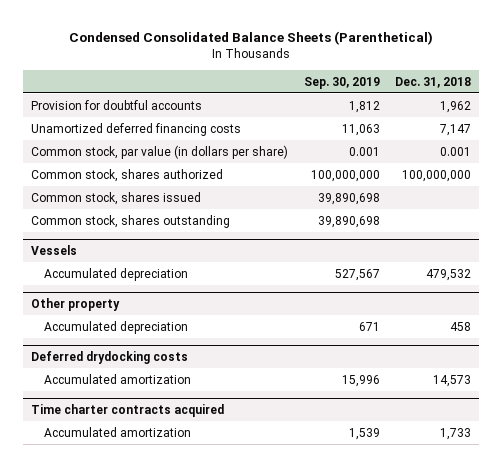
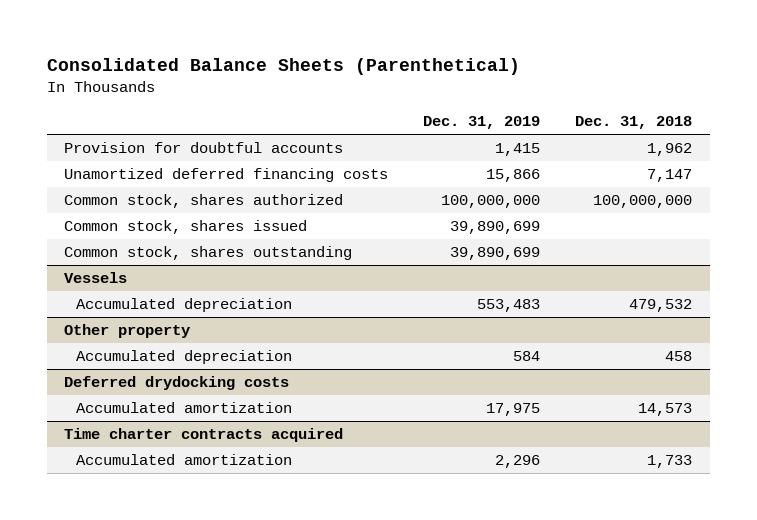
- Condensed Consolidated Balance Sheets (Parenthetical)
+ Consolidated Balance Sheets (Parenthetical)
- | Sep. 30, 2019 | Dec. 31, 2018
+ | Dec. 31, 2019 | Dec. 31, 2018
- Common stock, par value (in dollars per share) | 0.001 | 0.001

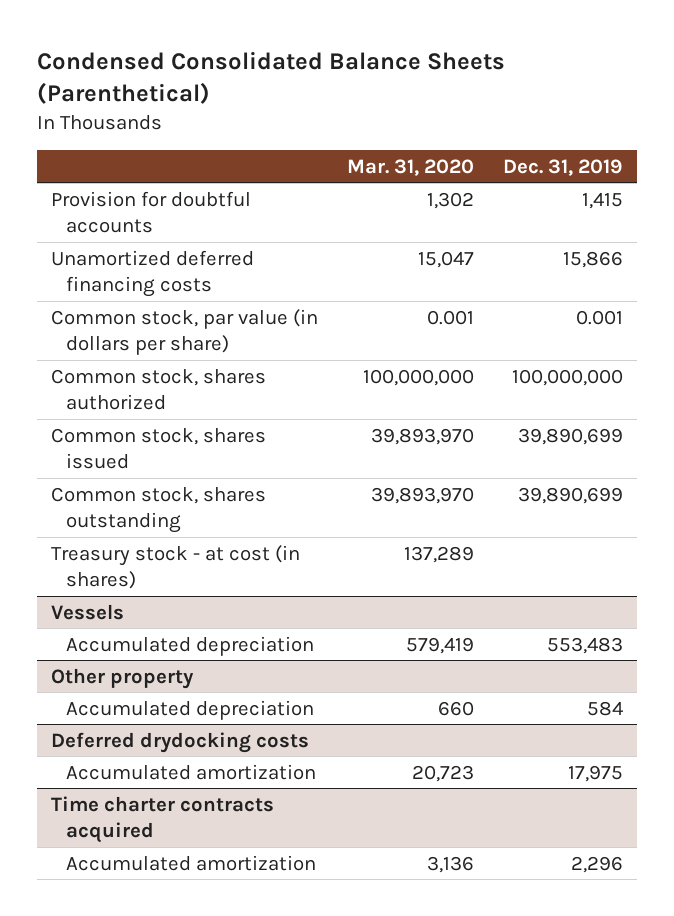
- Consolidated Balance Sheets (Parenthetical)
+ Condensed Consolidated Balance Sheets (Parenthetical)
- | Dec. 31, 2019 | Dec. 31, 2018
+ | Mar. 31, 2020 | Dec. 31, 2019
+ Common stock, par value (in dollars per share) | 0.001 | 0.001
+ Treasury stock - at cost (in shares) | 137,289 |

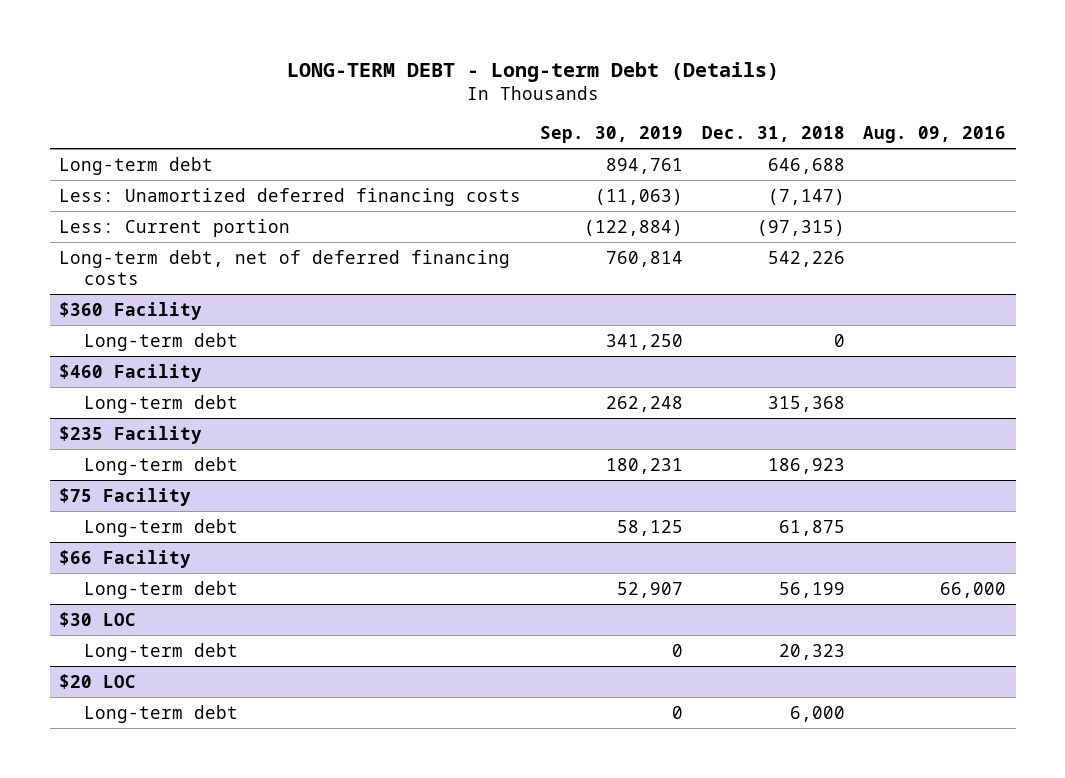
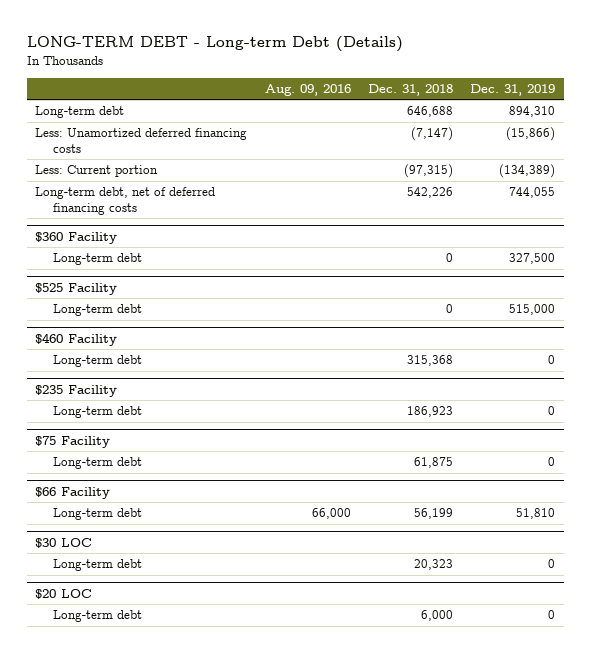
- | Sep. 30, 2019 | Dec. 31, 2018 | Aug. 09, 2016
+ | Aug. 09, 2016 | Dec. 31, 2018 | Dec. 31, 2019
+ $525 Facility
+ Long-term debt | | 0 | 515,000

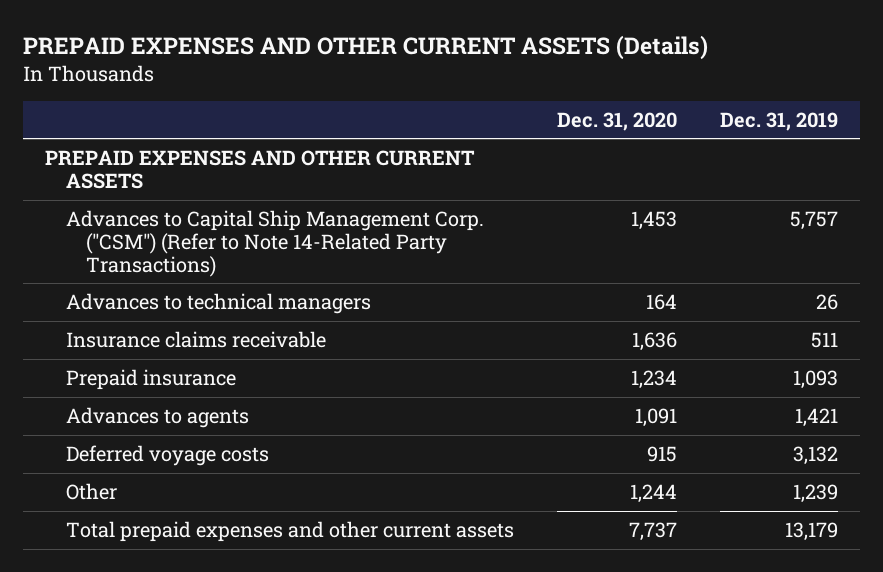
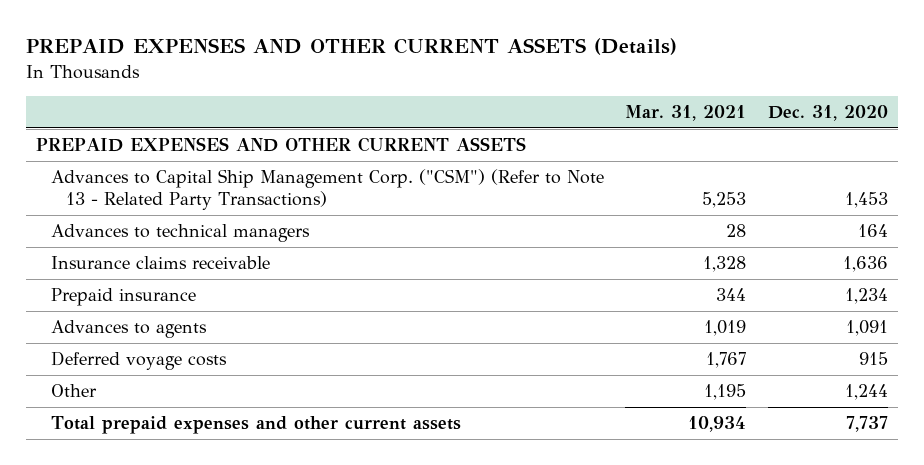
- | Dec. 31, 2020 | Dec. 31, 2019
+ | Mar. 31, 2021 | Dec. 31, 2020
- Advances to Capital Ship Management Corp. ("CSM") (Refer to Note 14-Related Party Transactions) | 1,453 | 5,757
+ Advances to Capital Ship Management Corp. ("CSM") (Refer to Note 13 - Related Party Transactions) | 5,253 | 1,453

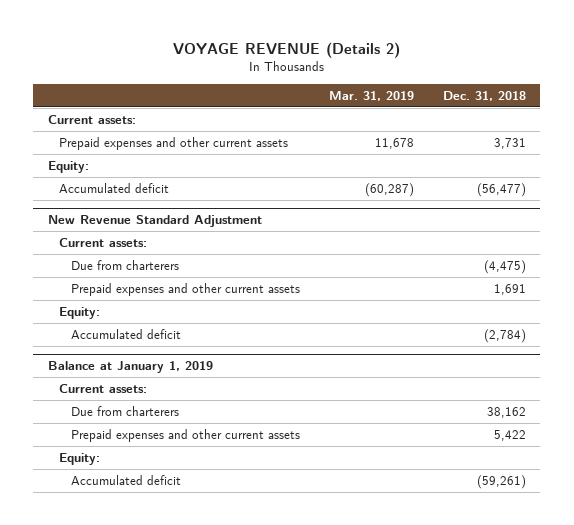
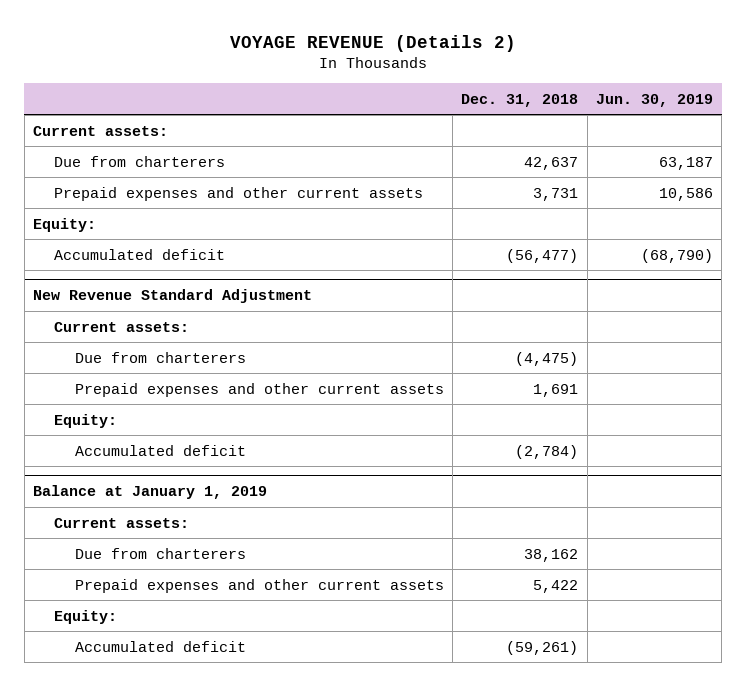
- | Mar. 31, 2019 | Dec. 31, 2018
+ | Dec. 31, 2018 | Jun. 30, 2019
+ Due from charterers | 42,637 | 63,187

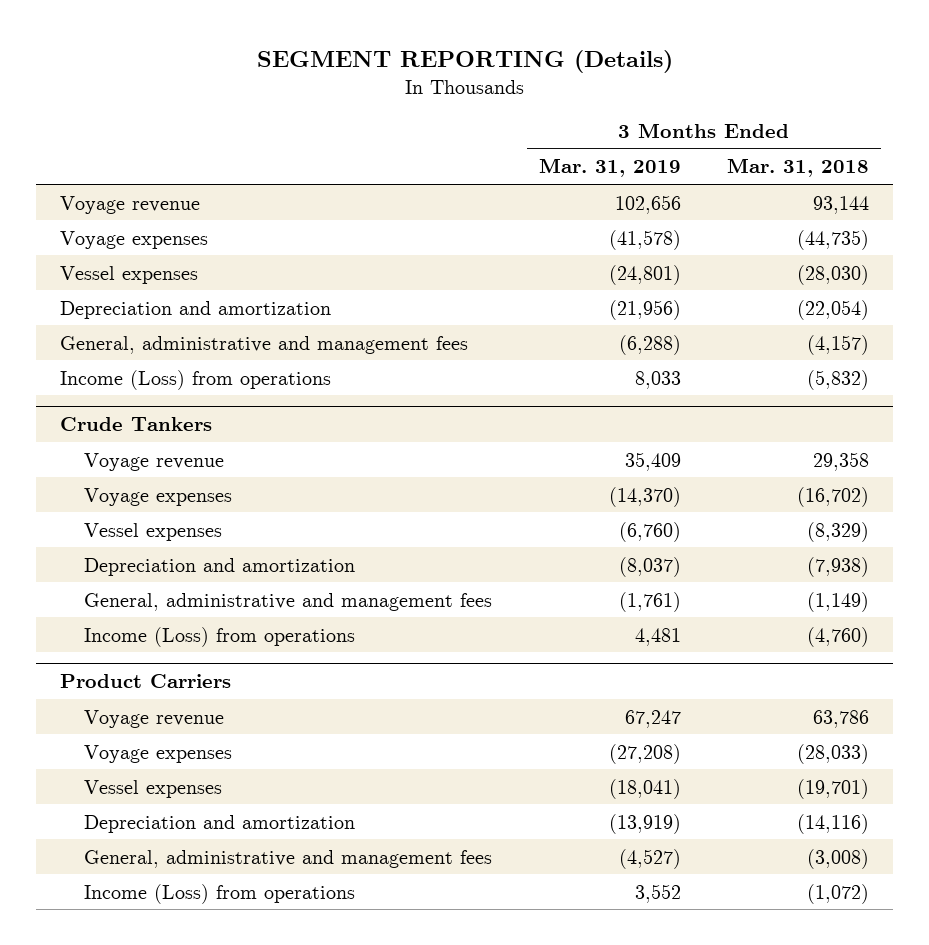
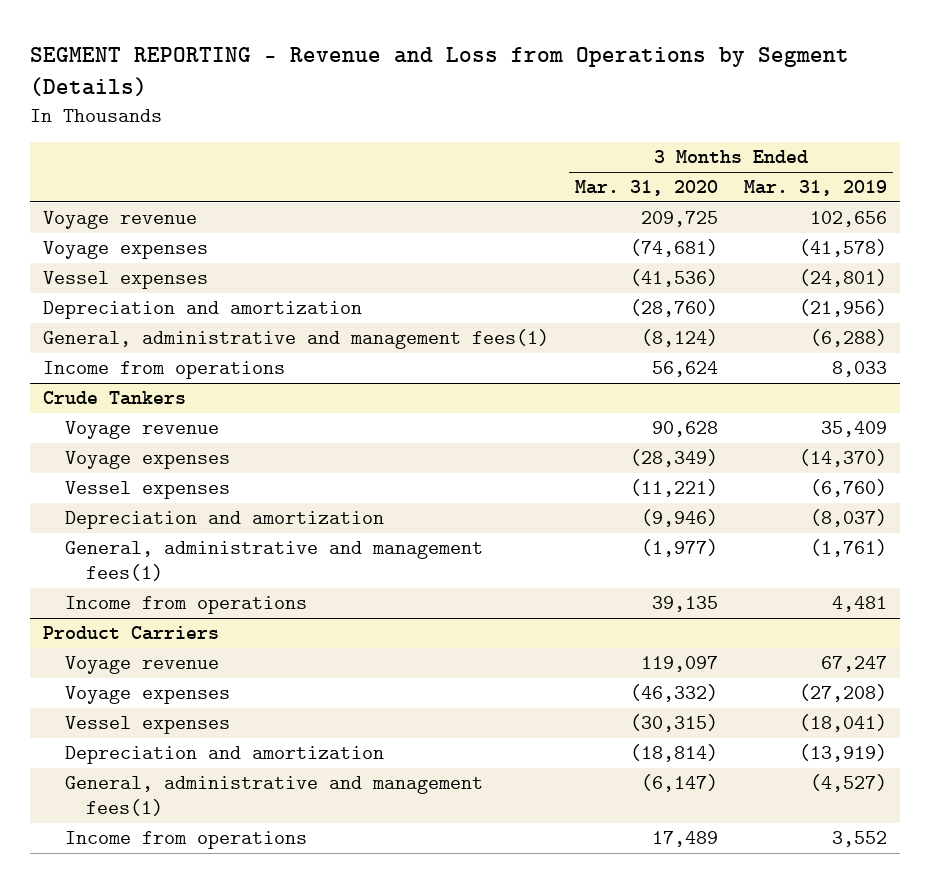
- SEGMENT REPORTING (Details)
+ SEGMENT REPORTING - Revenue and Loss from Operations by Segment (Details)
- | 3 Months Ended Mar. 31, 2019 | 3 Months Ended Mar. 31, 2018
+ | 3 Months Ended Mar. 31, 2020 | 3 Months Ended Mar. 31, 2019
- General, administrative and management fees | (6,288) | (4,157)
- Income (Loss) from operations | 8,033 | (5,832)
+ General, administrative and management fees(1) | (8,124) | (6,288)
+ Income from operations | 56,624 | 8,033
@ Crude Tankers
- General, administrative and management fees | (1,761) | (1,149)
- Income (Loss) from operations | 4,481 | (4,760)
+ General, administrative and management fees(1) | (1,977) | (1,761)
+ Income from operations | 39,135 | 4,481
@ Product Carriers
- General, administrative and management fees | (4,527) | (3,008)
- Income (Loss) from operations | 3,552 | (1,072)
+ General, administrative and management fees(1) | (6,147) | (4,527)
+ Income from operations | 17,489 | 3,552

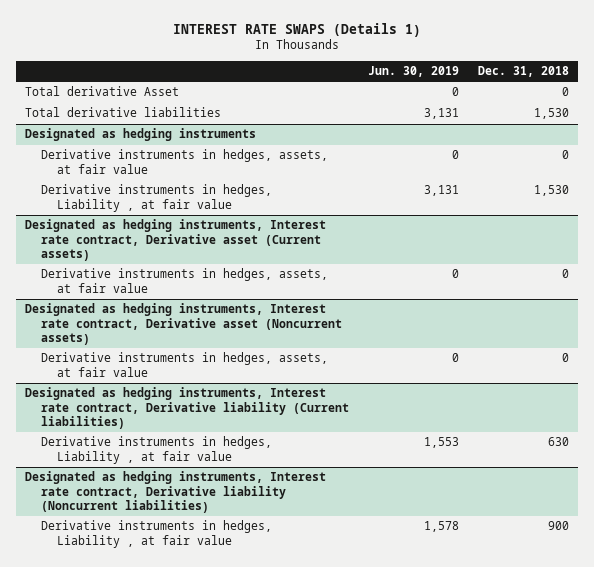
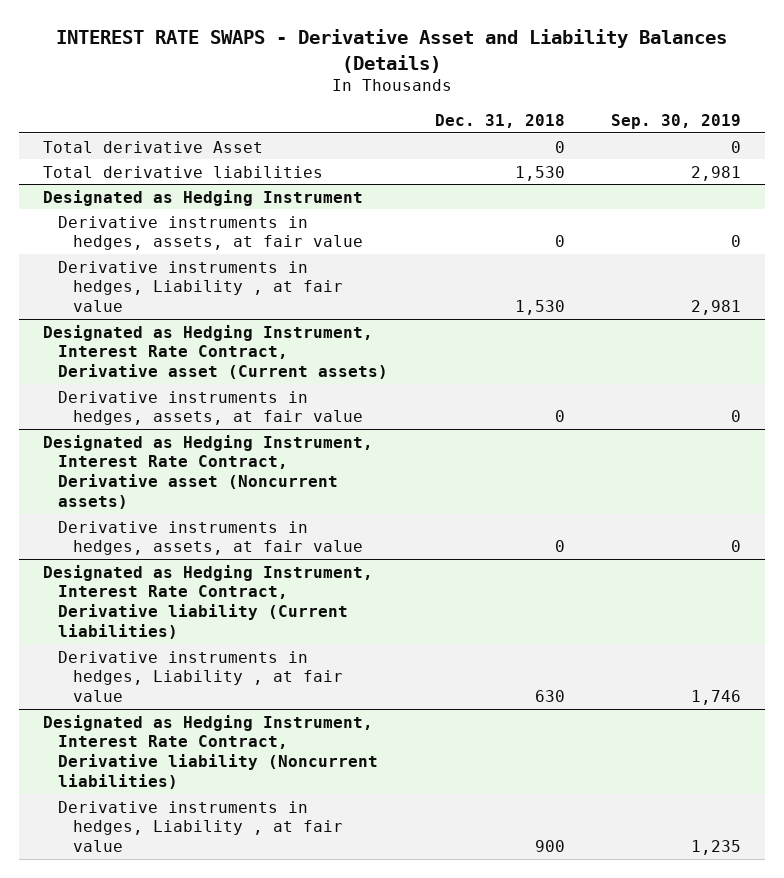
- INTEREST RATE SWAPS (Details 1)
+ INTEREST RATE SWAPS - Derivative Asset and Liability Balances (Details)
- | Jun. 30, 2019 | Dec. 31, 2018
+ | Dec. 31, 2018 | Sep. 30, 2019
- Designated as hedging instruments
+ Designated as Hedging Instrument
- Designated as hedging instruments, Interest rate contract, Derivative asset (Current assets)
+ Designated as Hedging Instrument, Interest Rate Contract, Derivative asset (Current assets)
- Designated as hedging instruments, Interest rate contract, Derivative asset (Noncurrent assets)
+ Designated as Hedging Instrument, Interest Rate Contract, Derivative asset (Noncurrent assets)
- Designated as hedging instruments, Interest rate contract, Derivative liability (Current liabilities)
+ Designated as Hedging Instrument, Interest Rate Contract, Derivative liability (Current liabilities)
- Designated as hedging instruments, Interest rate contract, Derivative liability (Noncurrent liabilities)
+ Designated as Hedging Instrument, Interest Rate Contract, Derivative liability (Noncurrent liabilities)

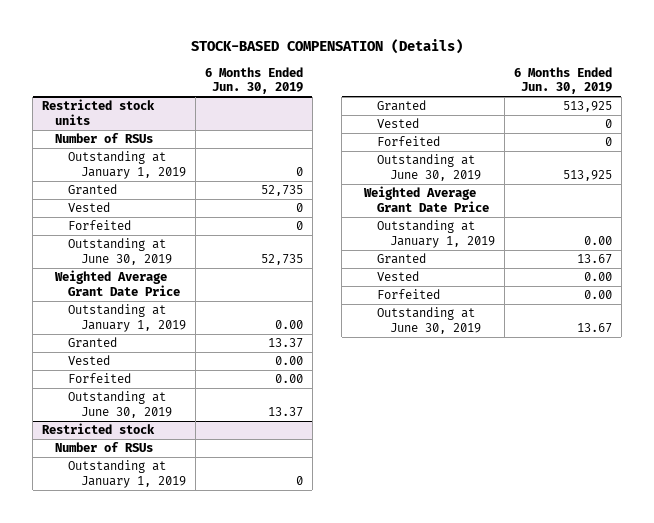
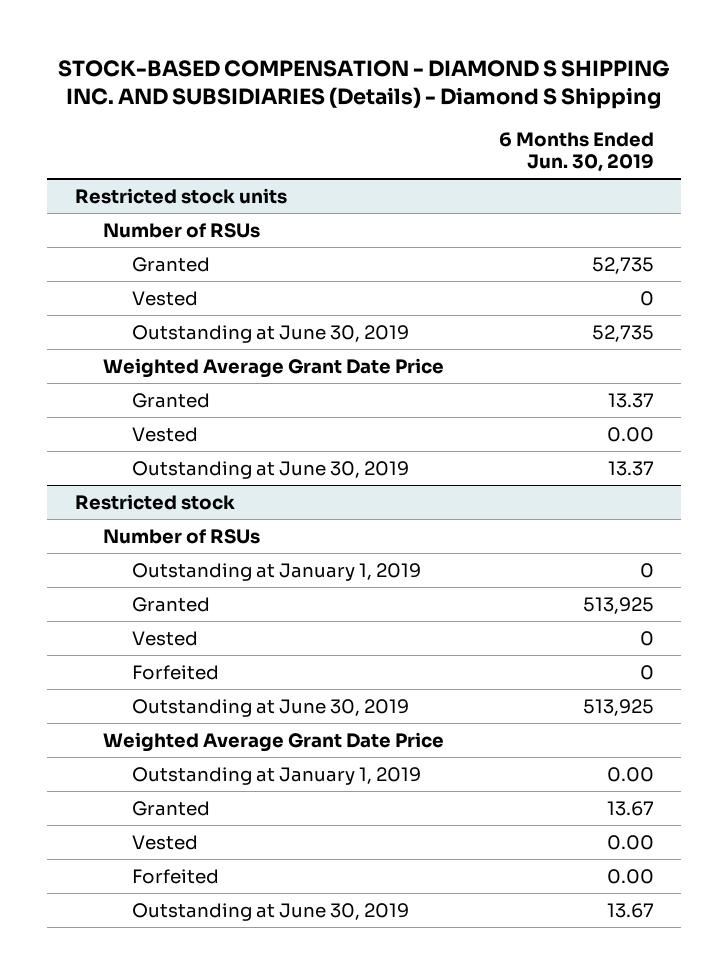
- STOCK-BASED COMPENSATION (Details)
+ STOCK-BASED COMPENSATION - DIAMOND S SHIPPING INC. AND SUBSIDIARIES (Details) - Diamond S Shipping
@ Restricted stock units
- Outstanding at January 1, 2019 | 0
- Forfeited | 0
- Outstanding at January 1, 2019 | 0.00
- Forfeited | 0.00

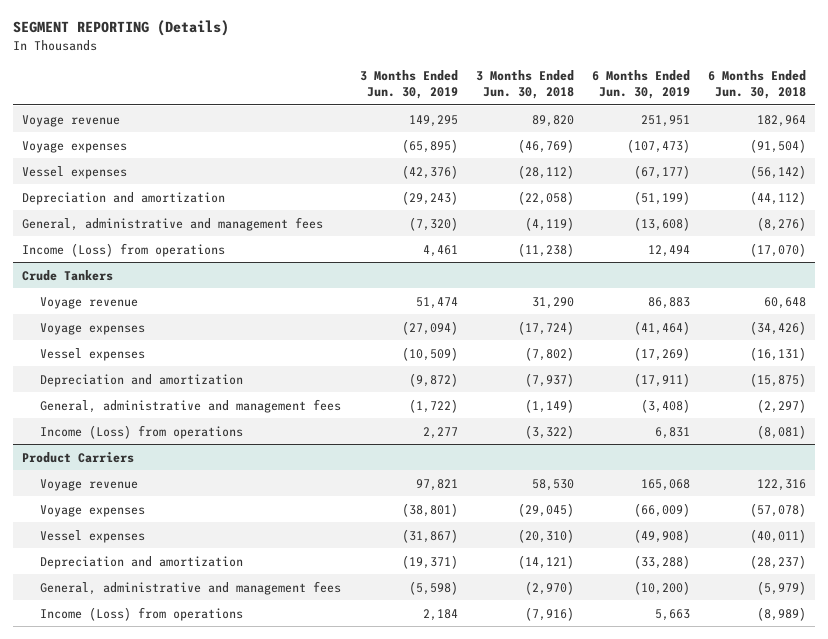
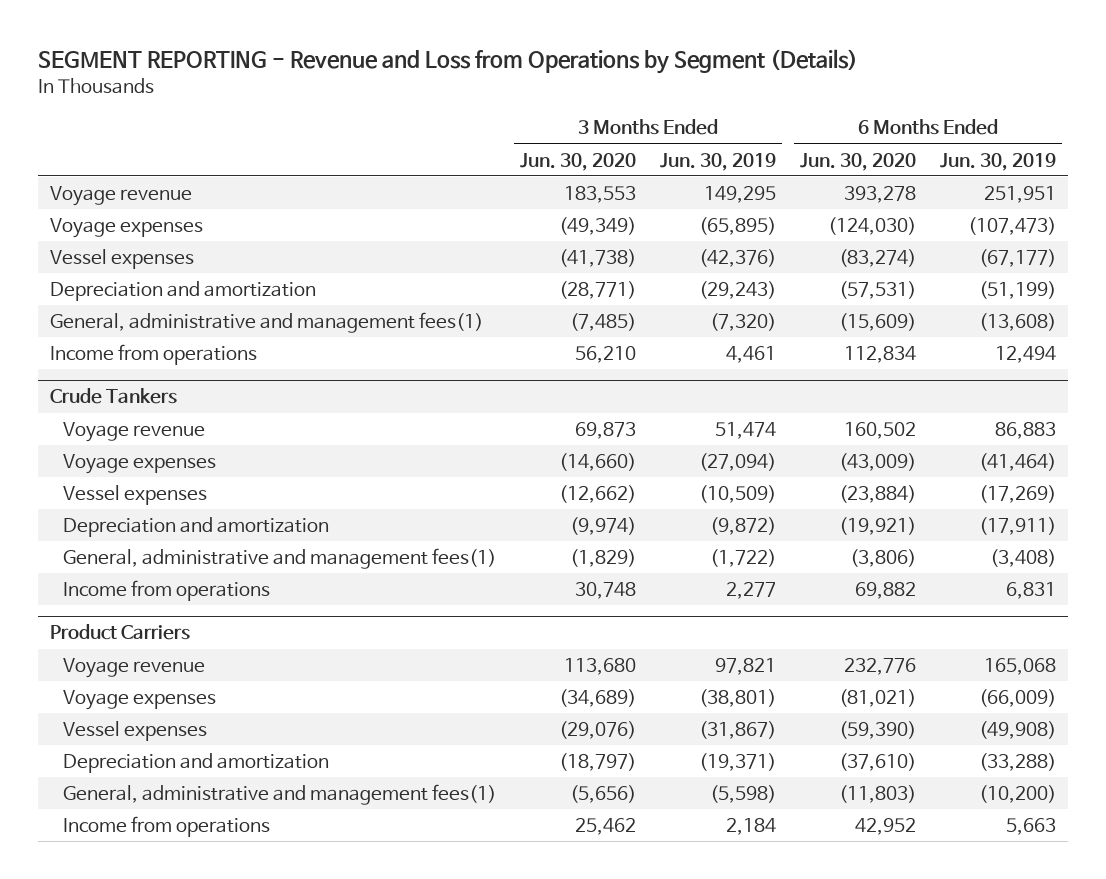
- SEGMENT REPORTING (Details)
+ SEGMENT REPORTING - Revenue and Loss from Operations by Segment (Details)
- | 3 Months Ended Jun. 30, 2019 | 3 Months Ended Jun. 30, 2018 | 6 Months Ended Jun. 30, 2019 | 6 Months Ended Jun. 30, 2018
+ | 3 Months Ended Jun. 30, 2020 | 3 Months Ended Jun. 30, 2019 | 6 Months Ended Jun. 30, 2020 | 6 Months Ended Jun. 30, 2019
- General, administrative and management fees | (7,320) | (4,119) | (13,608) | (8,276)
- Income (Loss) from operations | 4,461 | (11,238) | 12,494 | (17,070)
+ General, administrative and management fees(1) | (7,485) | (7,320) | (15,609) | (13,608)
+ Income from operations | 56,210 | 4,461 | 112,834 | 12,494
@ Crude Tankers
- General, administrative and management fees | (1,722) | (1,149) | (3,408) | (2,297)
- Income (Loss) from operations | 2,277 | (3,322) | 6,831 | (8,081)
+ General, administrative and management fees(1) | (1,829) | (1,722) | (3,806) | (3,408)
+ Income from operations | 30,748 | 2,277 | 69,882 | 6,831
@ Product Carriers
- General, administrative and management fees | (5,598) | (2,970) | (10,200) | (5,979)
- Income (Loss) from operations | 2,184 | (7,916) | 5,663 | (8,989)
+ General, administrative and management fees(1) | (5,656) | (5,598) | (11,803) | (10,200)
+ Income from operations | 25,462 | 2,184 | 42,952 | 5,663

